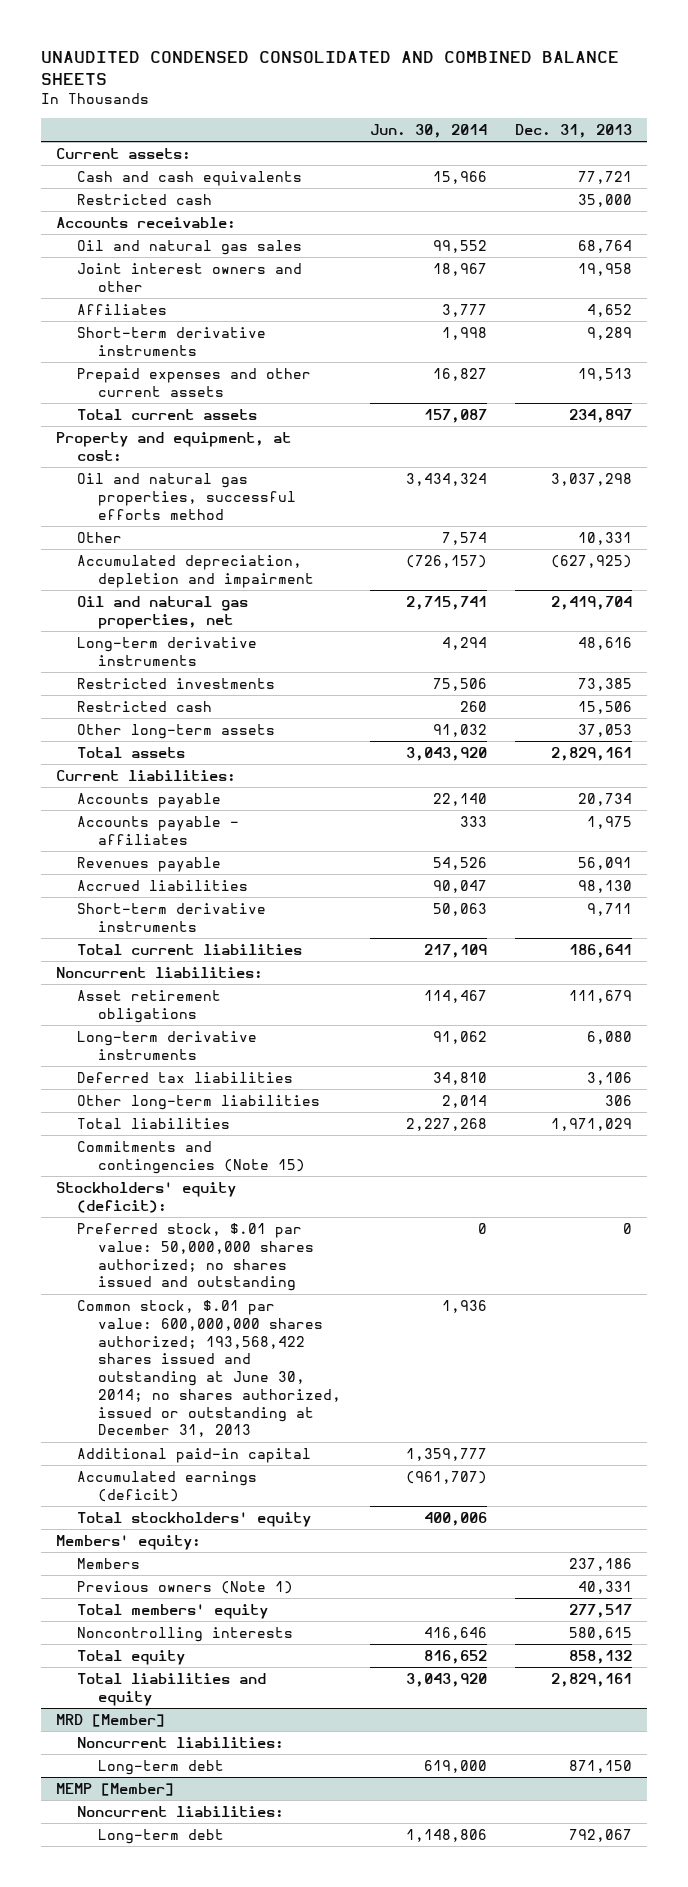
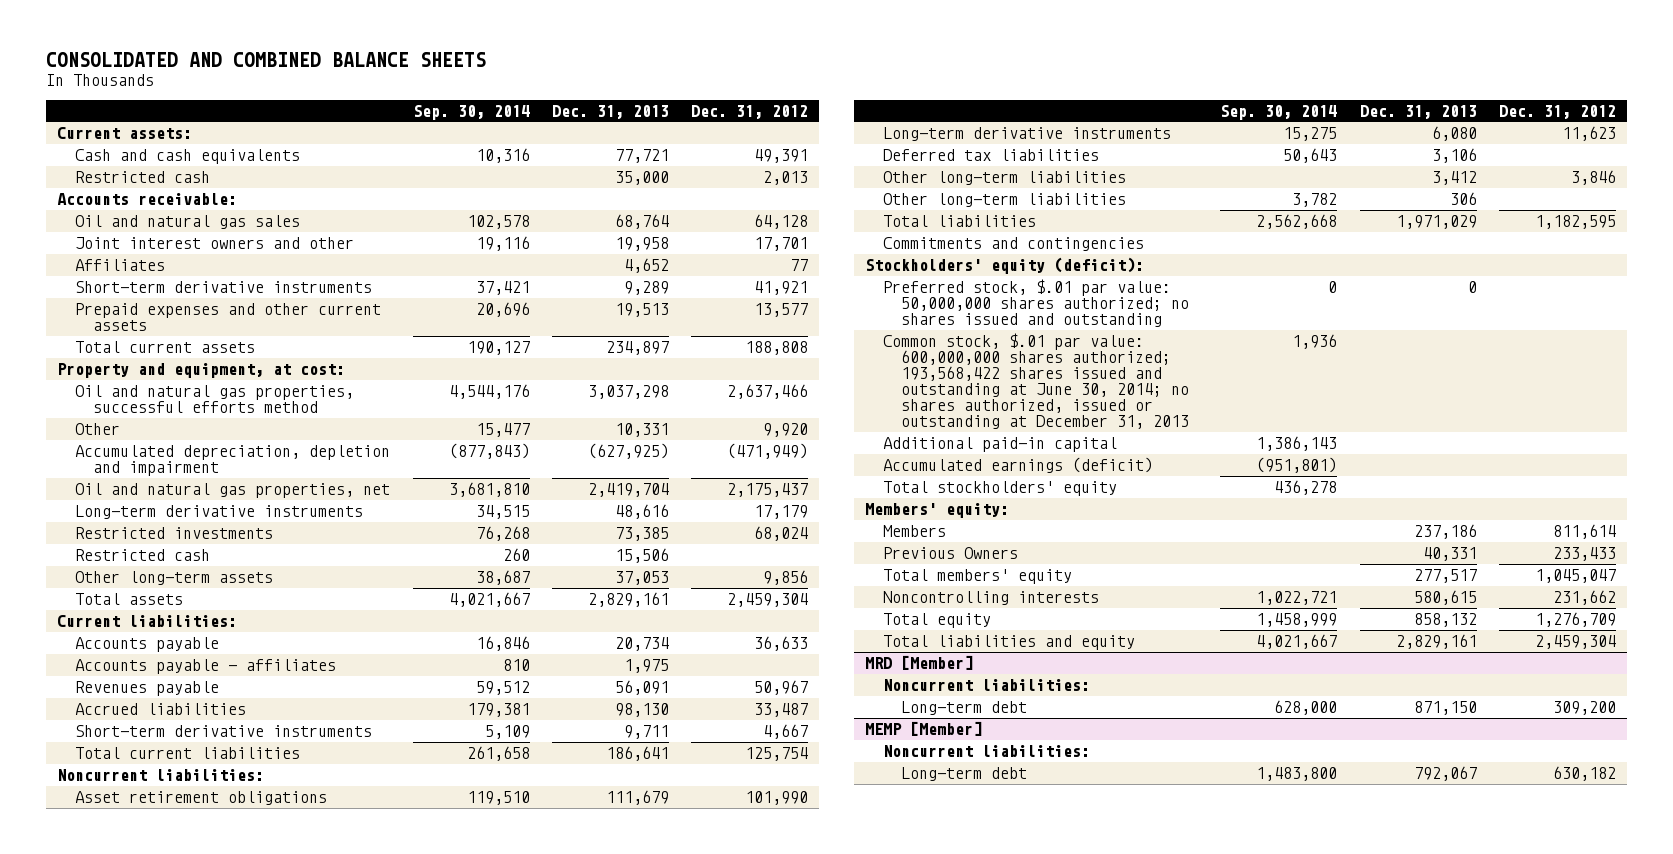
- UNAUDITED CONDENSED CONSOLIDATED AND COMBINED BALANCE SHEETS
+ CONSOLIDATED AND COMBINED BALANCE SHEETS
- | Jun. 30, 2014 | Dec. 31, 2013
+ | Sep. 30, 2014 | Dec. 31, 2013 | Dec. 31, 2012
+ Other long-term liabilities | | 3,412 | 3,846
- Commitments and contingencies (Note 15)
+ Commitments and contingencies
- Previous owners (Note 1) | | 40,331
+ Previous Owners | | 40,331 | 233,433

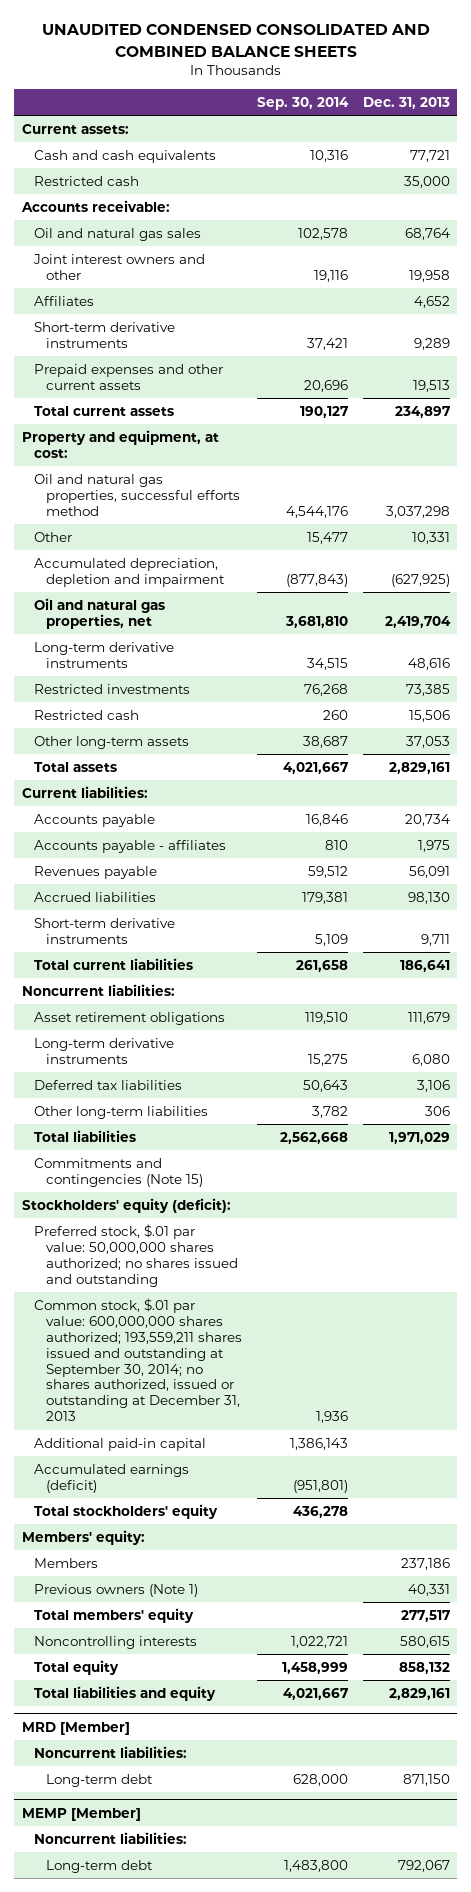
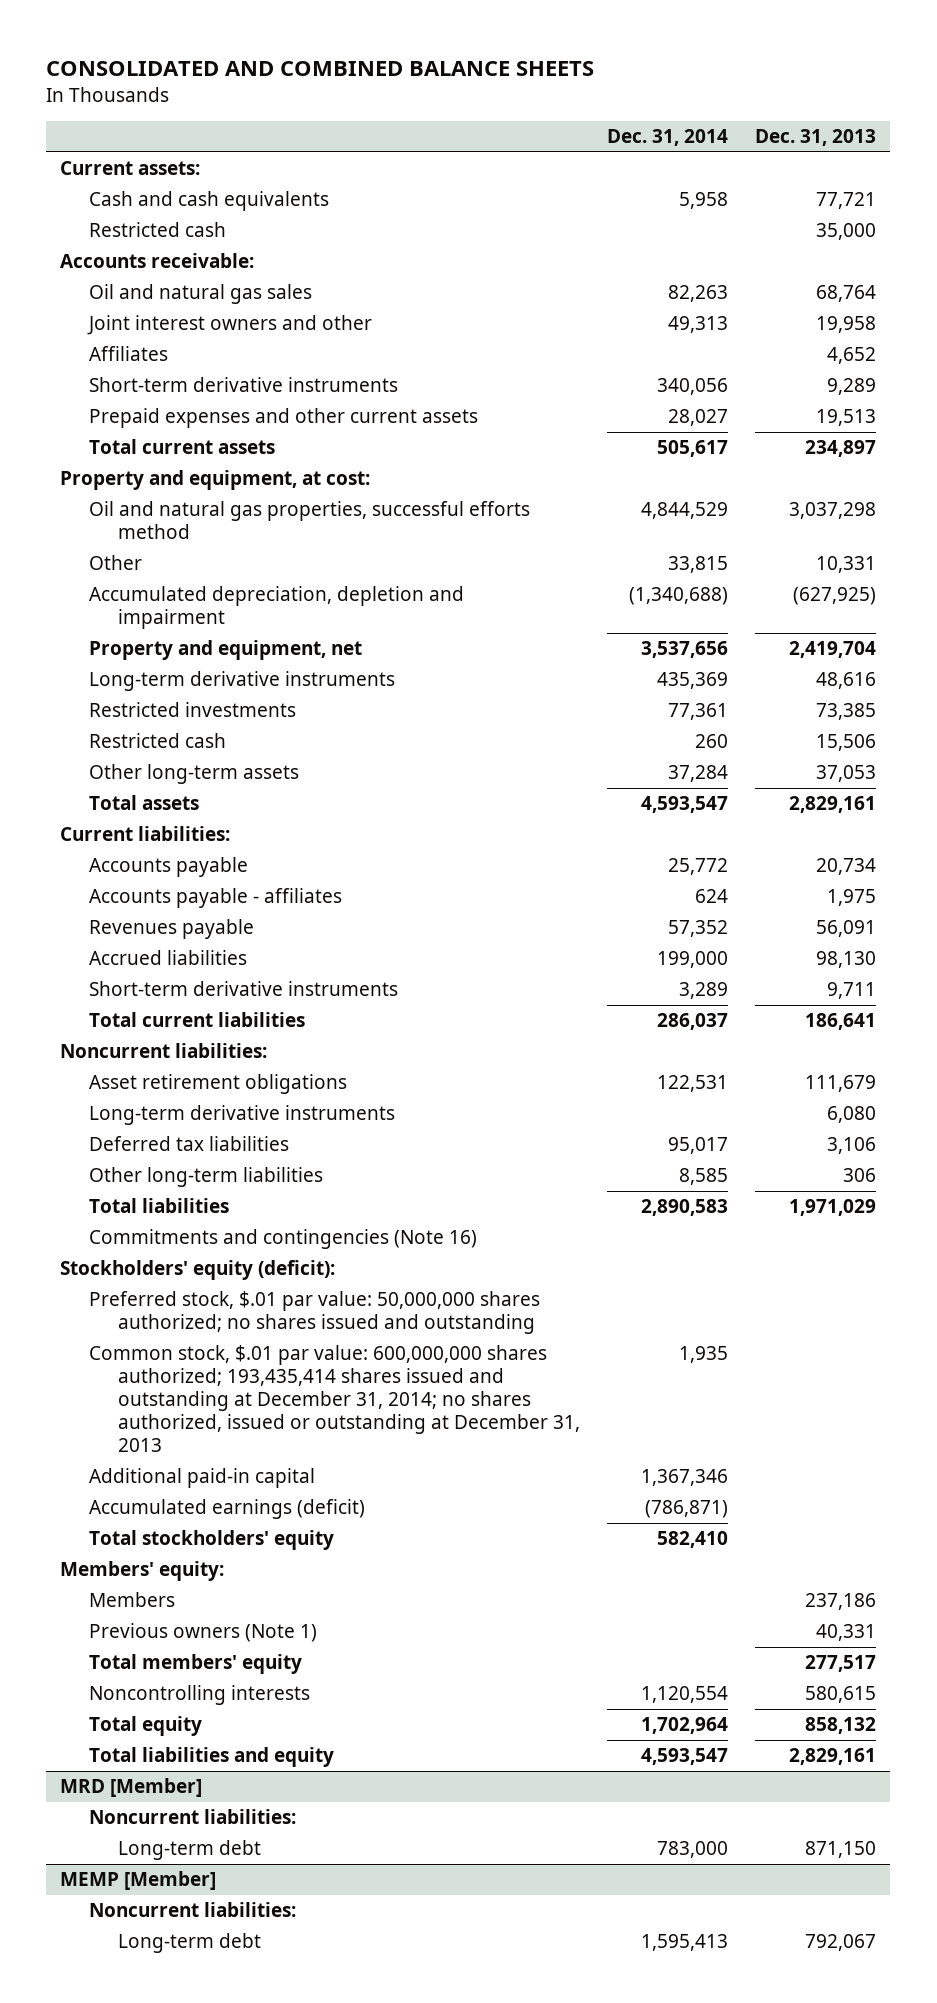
- UNAUDITED CONDENSED CONSOLIDATED AND COMBINED BALANCE SHEETS
+ CONSOLIDATED AND COMBINED BALANCE SHEETS
- | Sep. 30, 2014 | Dec. 31, 2013
+ | Dec. 31, 2014 | Dec. 31, 2013
- Oil and natural gas properties, net | 3,681,810 | 2,419,704
+ Property and equipment, net | 3,537,656 | 2,419,704
- Commitments and contingencies (Note 15)
+ Commitments and contingencies (Note 16)
- Common stock, $.01 par value: 600,000,000 shares authorized; 193,559,211 shares issued and outstanding at September 30, 2014; no shares authorized, issued or outstanding at December 31, 2013 | 1,936 |
+ Common stock, $.01 par value: 600,000,000 shares authorized; 193,435,414 shares issued and outstanding at December 31, 2014; no shares authorized, issued or outstanding at December 31, 2013 | 1,935 |

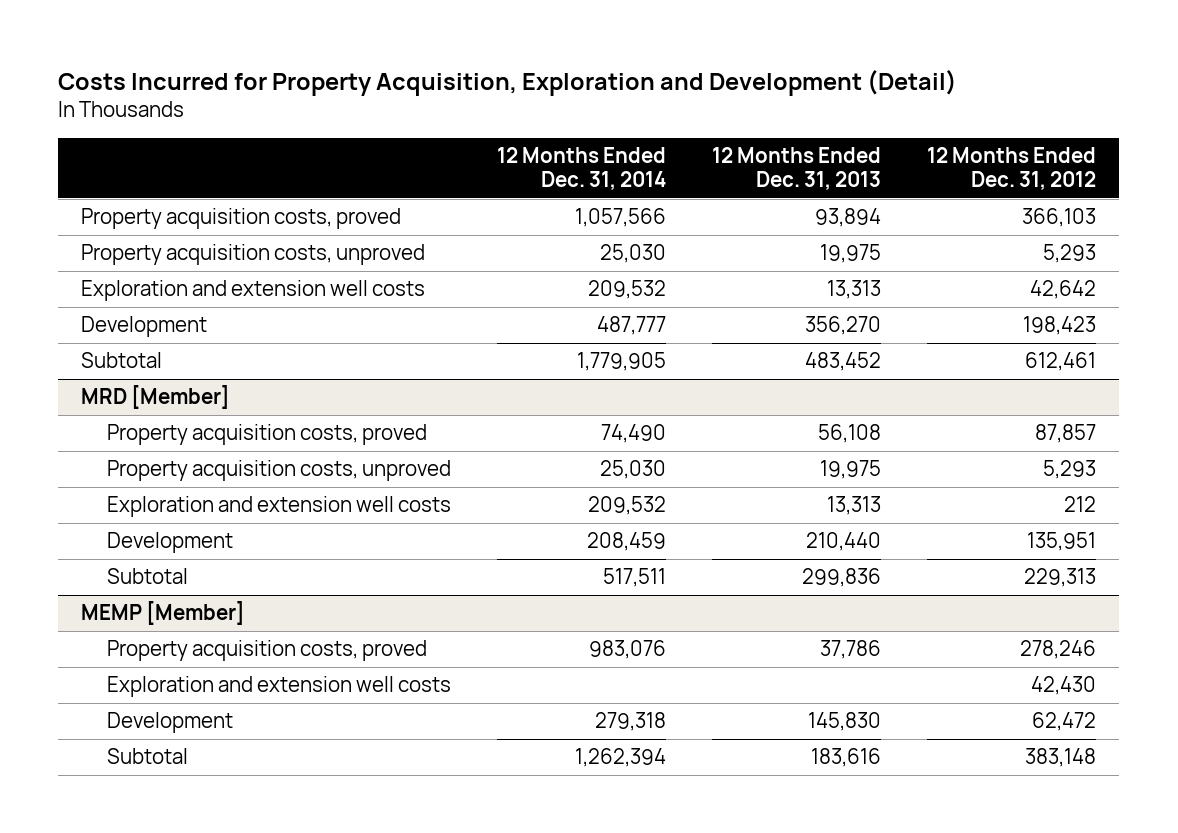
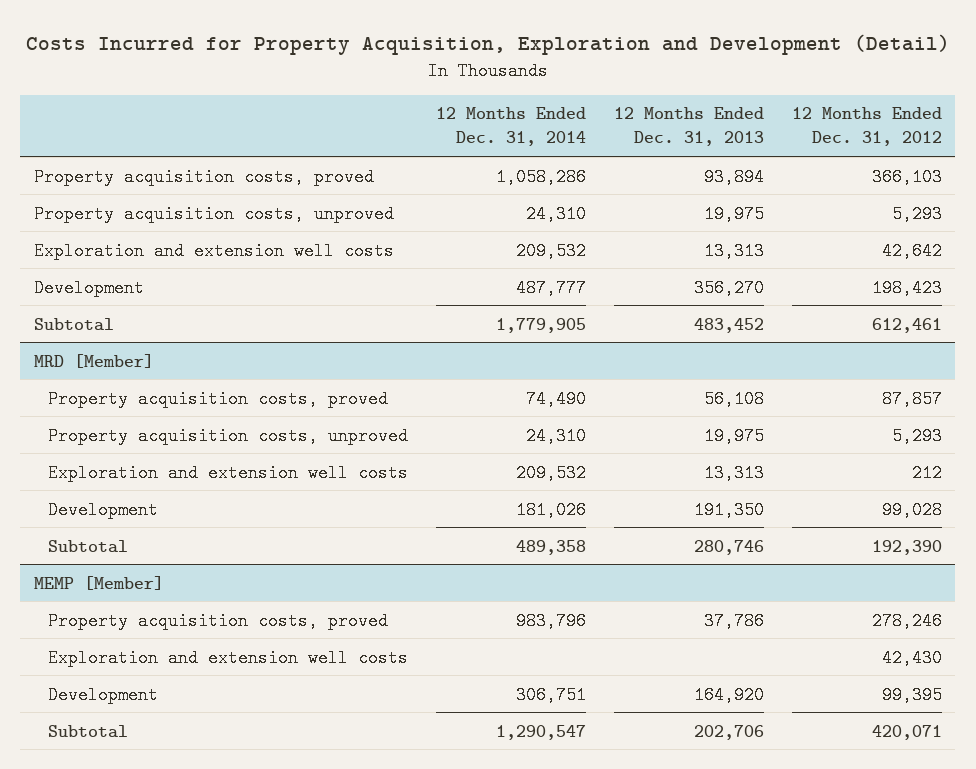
- Property acquisition costs, proved | 1,057,566 | 93,894 | 366,103
- Property acquisition costs, unproved | 25,030 | 19,975 | 5,293
+ Property acquisition costs, proved | 1,058,286 | 93,894 | 366,103
+ Property acquisition costs, unproved | 24,310 | 19,975 | 5,293
@ MRD [Member]
- Property acquisition costs, unproved | 25,030 | 19,975 | 5,293
+ Property acquisition costs, unproved | 24,310 | 19,975 | 5,293
- Development | 208,459 | 210,440 | 135,951
- Subtotal | 517,511 | 299,836 | 229,313
+ Development | 181,026 | 191,350 | 99,028
+ Subtotal | 489,358 | 280,746 | 192,390
@ MEMP [Member]
- Property acquisition costs, proved | 983,076 | 37,786 | 278,246
+ Property acquisition costs, proved | 983,796 | 37,786 | 278,246
- Development | 279,318 | 145,830 | 62,472
- Subtotal | 1,262,394 | 183,616 | 383,148
+ Development | 306,751 | 164,920 | 99,395
+ Subtotal | 1,290,547 | 202,706 | 420,071

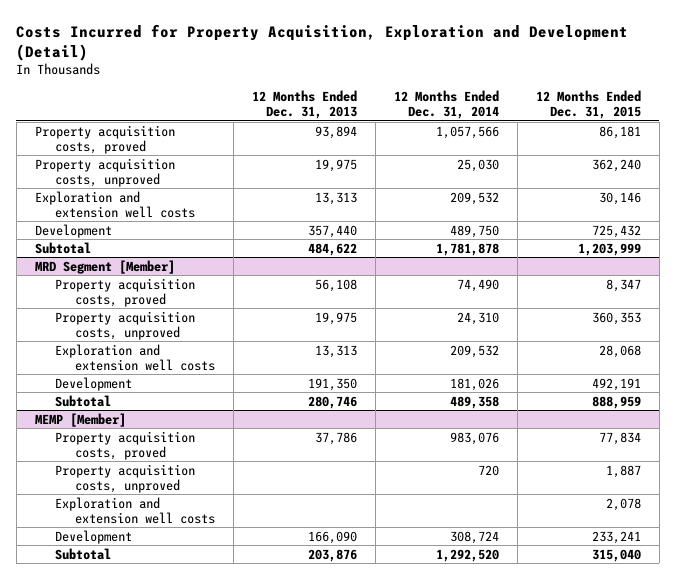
- | 12 Months Ended Dec. 31, 2014 | 12 Months Ended Dec. 31, 2013 | 12 Months Ended Dec. 31, 2012
+ | 12 Months Ended Dec. 31, 2013 | 12 Months Ended Dec. 31, 2014 | 12 Months Ended Dec. 31, 2015
- Property acquisition costs, proved | 1,058,286 | 93,894 | 366,103
- Property acquisition costs, unproved | 24,310 | 19,975 | 5,293
+ Property acquisition costs, proved | 93,894 | 1,057,566 | 86,181
+ Property acquisition costs, unproved | 19,975 | 25,030 | 362,240
- Development | 487,777 | 356,270 | 198,423
- Subtotal | 1,779,905 | 483,452 | 612,461
- MRD [Member]
+ Development | 357,440 | 489,750 | 725,432
+ Subtotal | 484,622 | 1,781,878 | 1,203,999
+ MRD Segment [Member]
@ MEMP [Member]
- Property acquisition costs, proved | 983,796 | 37,786 | 278,246
+ Property acquisition costs, proved | 37,786 | 983,076 | 77,834
+ Property acquisition costs, unproved | | 720 | 1,887
- Development | 306,751 | 164,920 | 99,395
- Subtotal | 1,290,547 | 202,706 | 420,071
+ Development | 166,090 | 308,724 | 233,241
+ Subtotal | 203,876 | 1,292,520 | 315,040

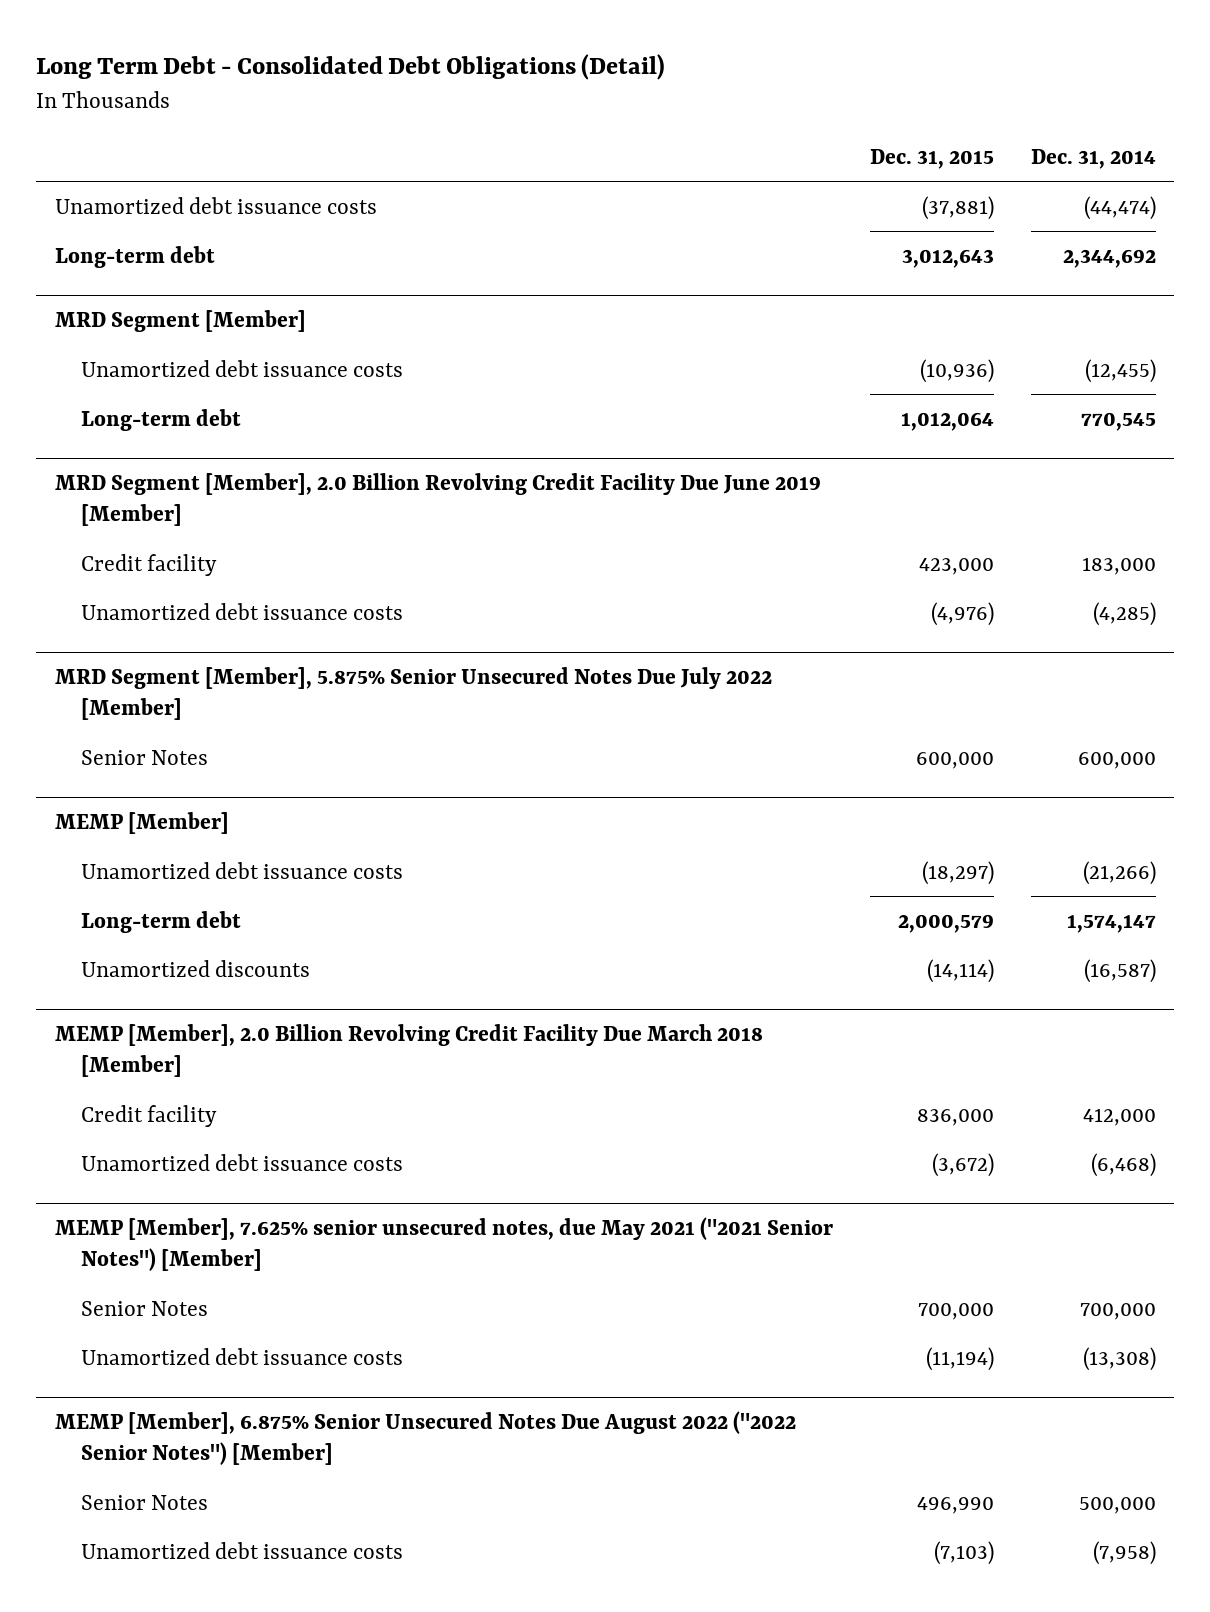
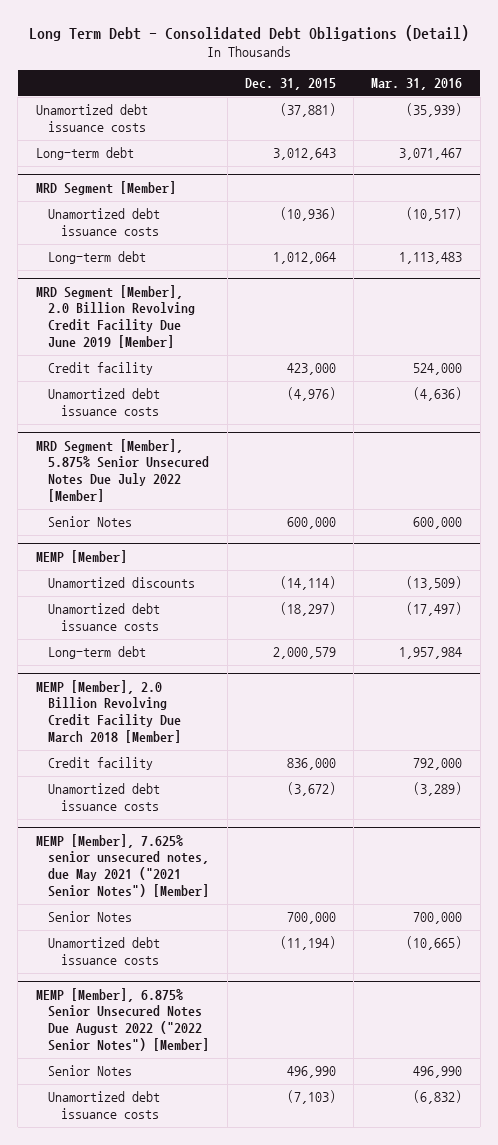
- | Dec. 31, 2015 | Dec. 31, 2014
+ | Dec. 31, 2015 | Mar. 31, 2016
@ MEMP [Member]
moved up: Unamortized discounts | (14,114) | (13,509)

